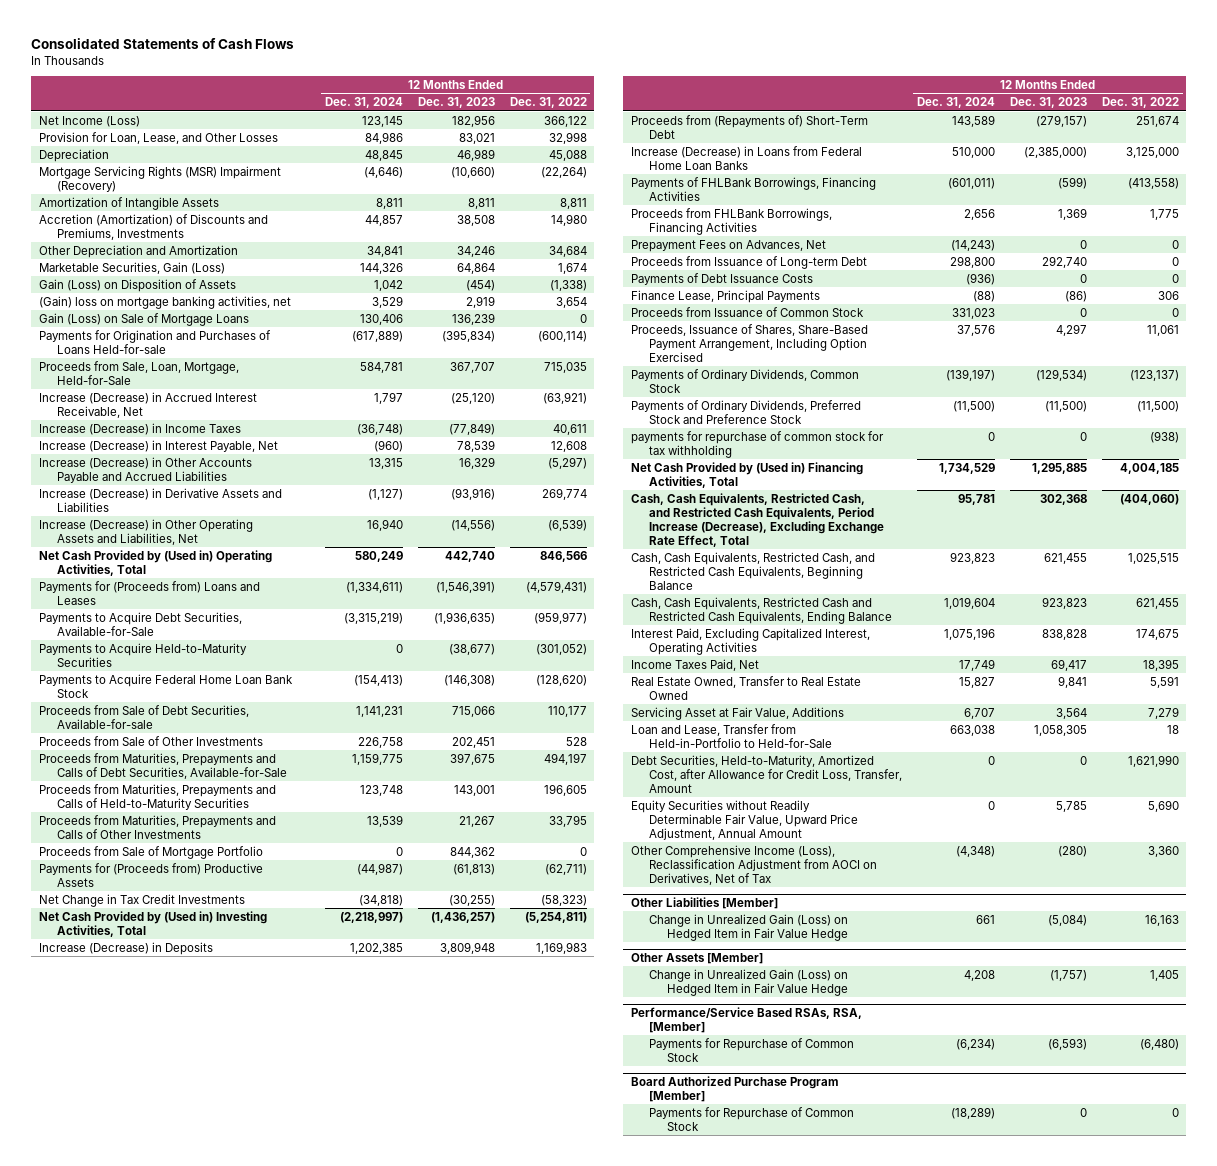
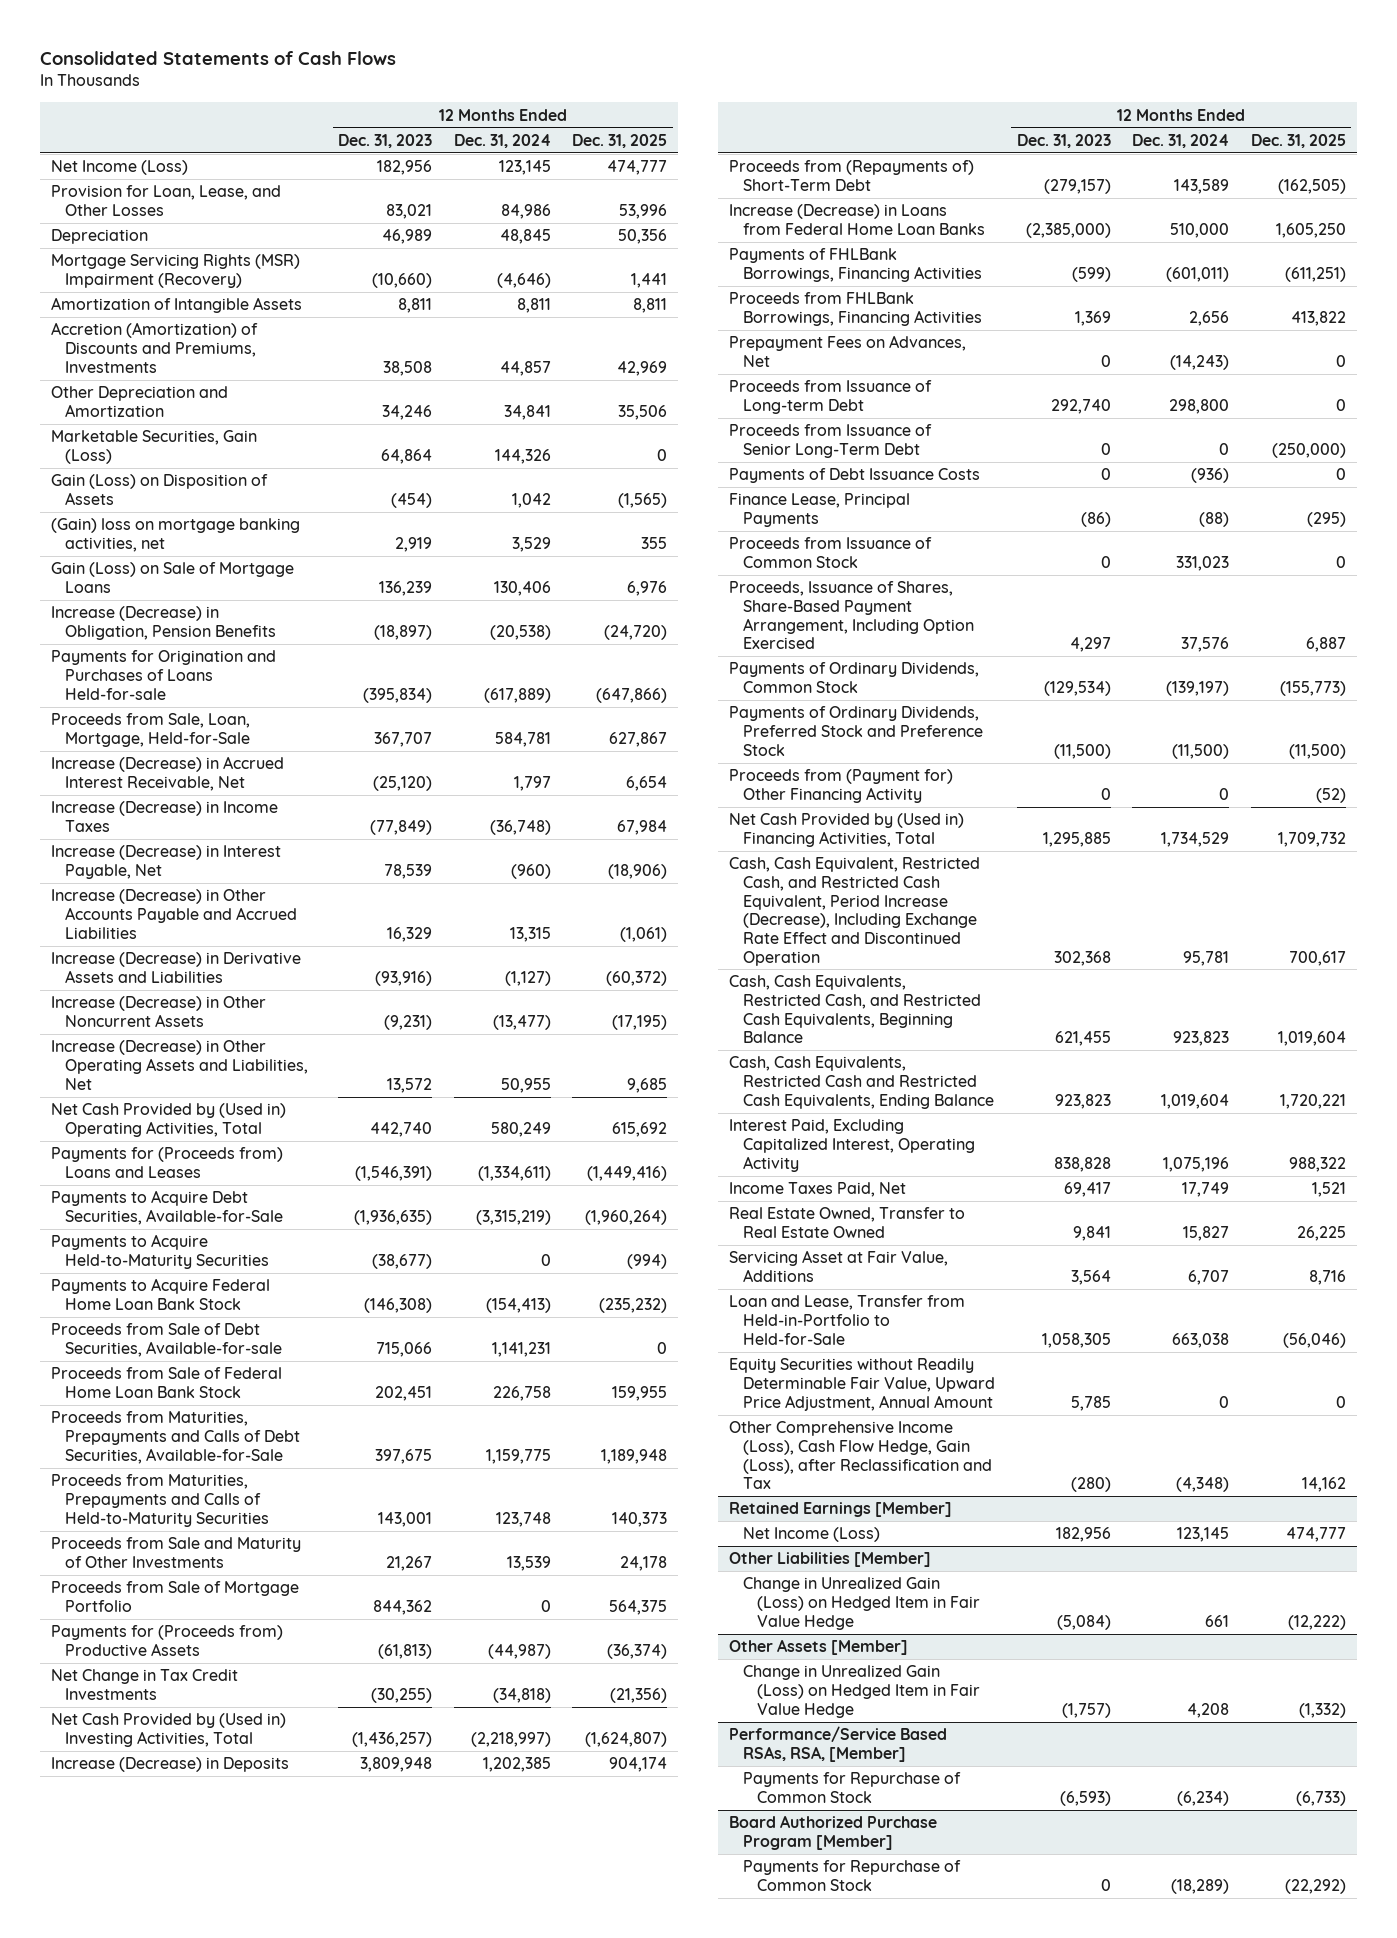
- | 12 Months Ended Dec. 31, 2024 | 12 Months Ended Dec. 31, 2023 | 12 Months Ended Dec. 31, 2022
+ | 12 Months Ended Dec. 31, 2023 | 12 Months Ended Dec. 31, 2024 | 12 Months Ended Dec. 31, 2025
+ Increase (Decrease) in Obligation, Pension Benefits | (18,897) | (20,538) | (24,720)
- Increase (Decrease) in Other Operating Assets and Liabilities, Net | 16,940 | (14,556) | (6,539)
+ Increase (Decrease) in Other Noncurrent Assets | (9,231) | (13,477) | (17,195)
+ Increase (Decrease) in Other Operating Assets and Liabilities, Net | 13,572 | 50,955 | 9,685
- Proceeds from Sale of Other Investments | 226,758 | 202,451 | 528
+ Proceeds from Sale of Federal Home Loan Bank Stock | 202,451 | 226,758 | 159,955
- Proceeds from Maturities, Prepayments and Calls of Other Investments | 13,539 | 21,267 | 33,795
+ Proceeds from Sale and Maturity of Other Investments | 21,267 | 13,539 | 24,178
+ Proceeds from Issuance of Senior Long-Term Debt | 0 | 0 | (250,000)
- payments for repurchase of common stock for tax withholding | 0 | 0 | (938)
+ Proceeds from (Payment for) Other Financing Activity | 0 | 0 | (52)
- Cash, Cash Equivalents, Restricted Cash, and Restricted Cash Equivalents, Period Increase (Decrease), Excluding Exchange Rate Effect, Total | 95,781 | 302,368 | (404,060)
+ Cash, Cash Equivalent, Restricted Cash, and Restricted Cash Equivalent, Period Increase (Decrease), Including Exchange Rate Effect and Discontinued Operation | 302,368 | 95,781 | 700,617
- Interest Paid, Excluding Capitalized Interest, Operating Activities | 1,075,196 | 838,828 | 174,675
+ Interest Paid, Excluding Capitalized Interest, Operating Activity | 838,828 | 1,075,196 | 988,322
- Debt Securities, Held-to-Maturity, Amortized Cost, after Allowance for Credit Loss, Transfer, Amount | 0 | 0 | 1,621,990
- Other Comprehensive Income (Loss), Reclassification Adjustment from AOCI on Derivatives, Net of Tax | (4,348) | (280) | 3,360
+ Other Comprehensive Income (Loss), Cash Flow Hedge, Gain (Loss), after Reclassification and Tax | (280) | (4,348) | 14,162
+ Retained Earnings [Member]
+ Net Income (Loss) | 182,956 | 123,145 | 474,777

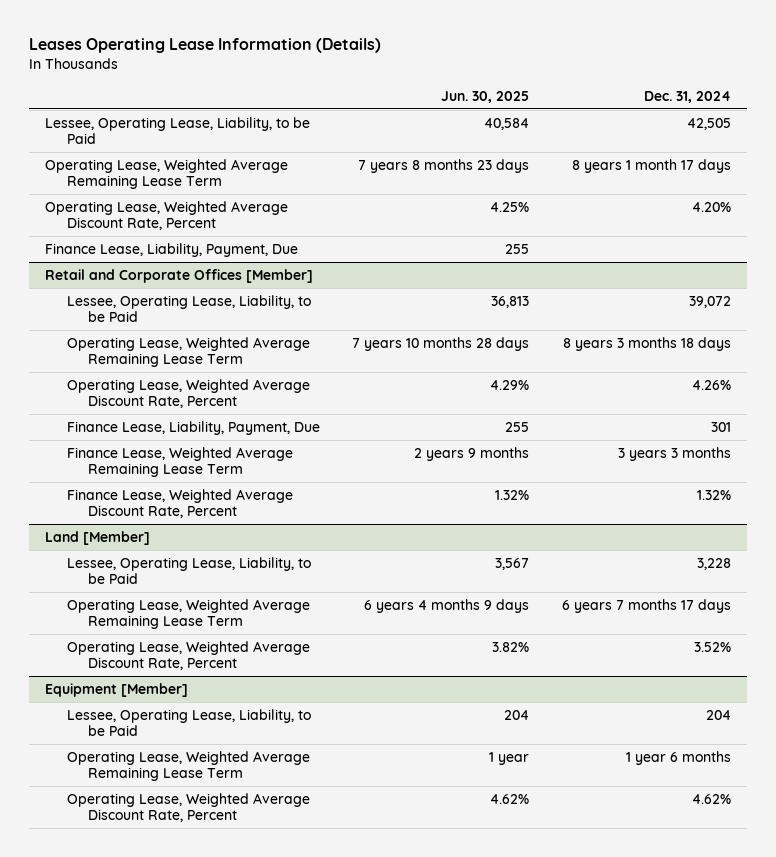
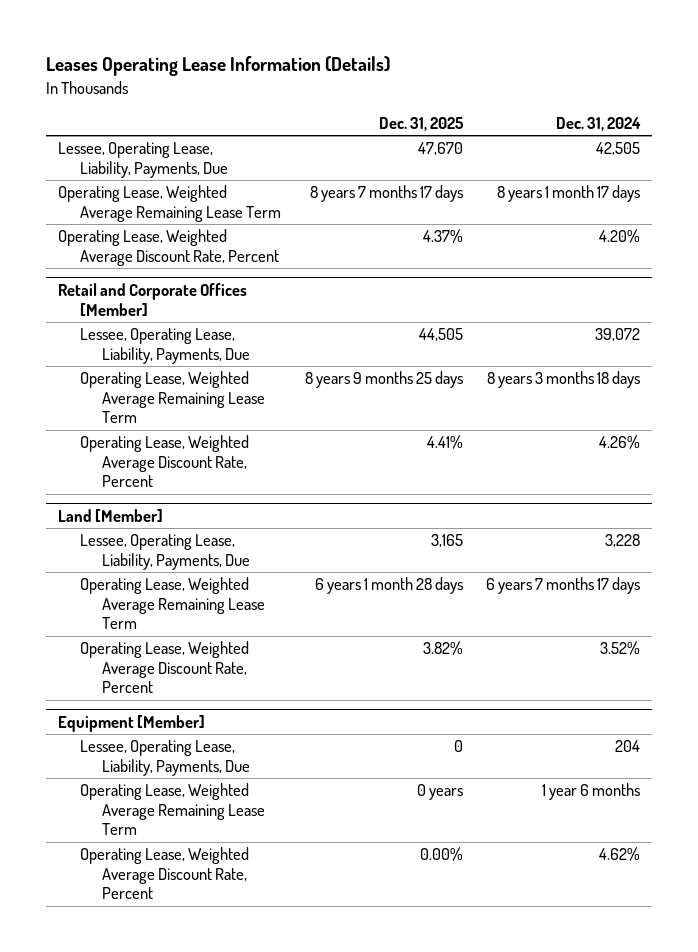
- | Jun. 30, 2025 | Dec. 31, 2024
+ | Dec. 31, 2025 | Dec. 31, 2024
- Lessee, Operating Lease, Liability, to be Paid | 40,584 | 42,505
+ Lessee, Operating Lease, Liability, Payments, Due | 47,670 | 42,505
- Finance Lease, Liability, Payment, Due | 255 |
@ Retail and Corporate Offices [Member]
- Lessee, Operating Lease, Liability, to be Paid | 36,813 | 39,072
+ Lessee, Operating Lease, Liability, Payments, Due | 44,505 | 39,072
- Finance Lease, Liability, Payment, Due | 255 | 301
- Finance Lease, Weighted Average Remaining Lease Term | 2 years 9 months | 3 years 3 months
- Finance Lease, Weighted Average Discount Rate, Percent | 1.32% | 1.32%
@ Land [Member]
- Lessee, Operating Lease, Liability, to be Paid | 3,567 | 3,228
+ Lessee, Operating Lease, Liability, Payments, Due | 3,165 | 3,228
@ Equipment [Member]
- Lessee, Operating Lease, Liability, to be Paid | 204 | 204
+ Lessee, Operating Lease, Liability, Payments, Due | 0 | 204

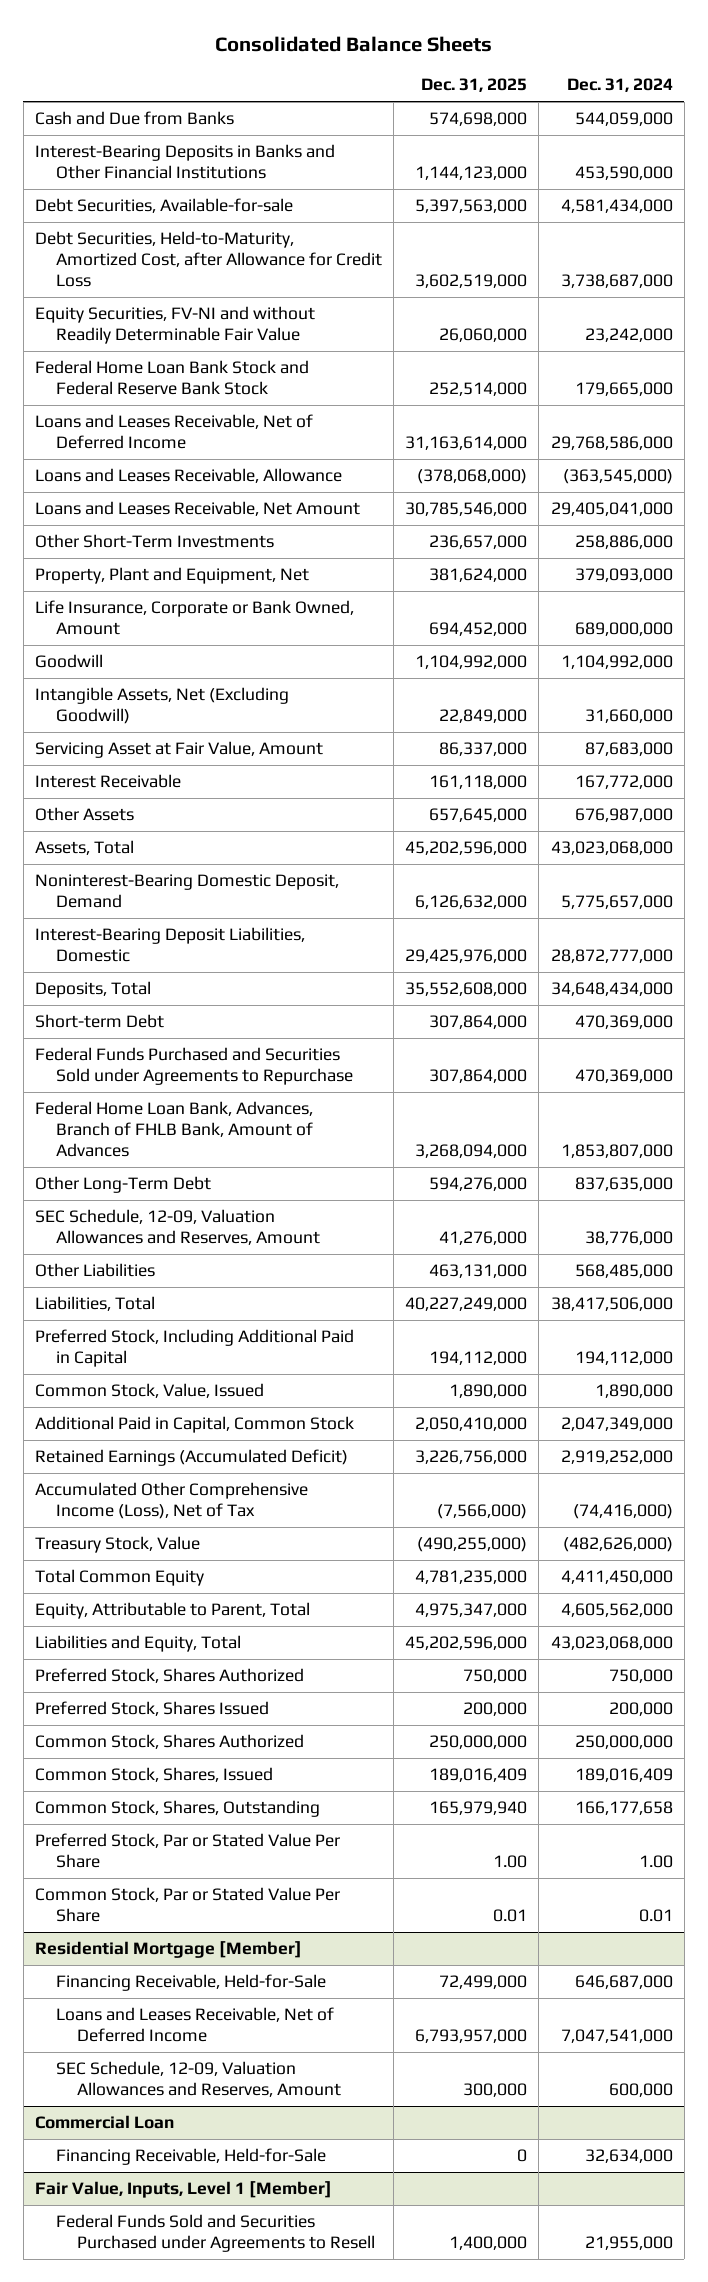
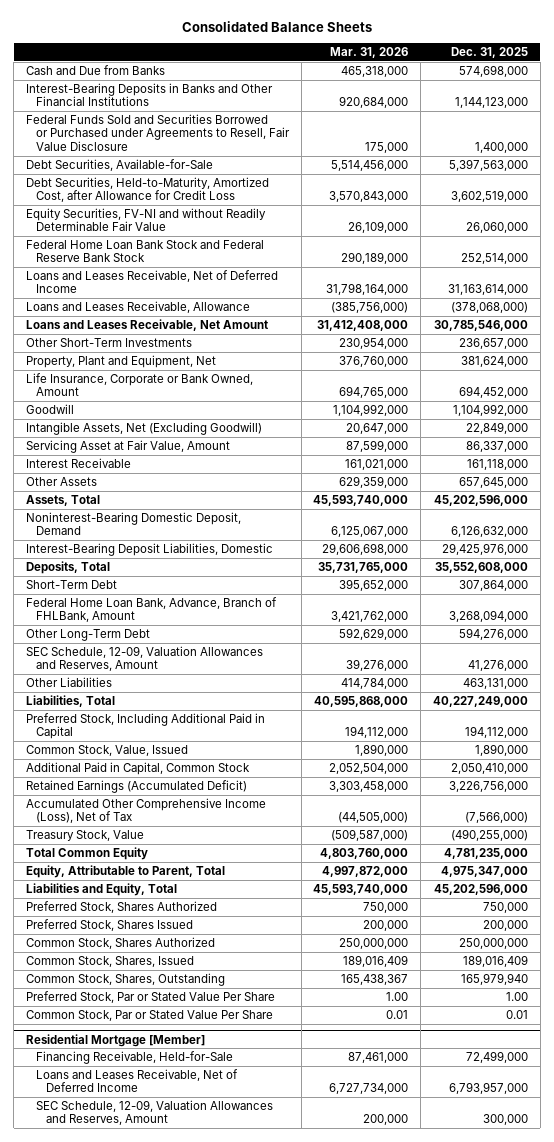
- | Dec. 31, 2025 | Dec. 31, 2024
+ | Mar. 31, 2026 | Dec. 31, 2025
- Debt Securities, Available-for-sale | 5,397,563,000 | 4,581,434,000
+ Federal Funds Sold and Securities Borrowed or Purchased under Agreements to Resell, Fair Value Disclosure | 175,000 | 1,400,000
+ Debt Securities, Available-for-Sale | 5,514,456,000 | 5,397,563,000
- Short-term Debt | 307,864,000 | 470,369,000
- Federal Funds Purchased and Securities Sold under Agreements to Repurchase | 307,864,000 | 470,369,000
- Federal Home Loan Bank, Advances, Branch of FHLB Bank, Amount of Advances | 3,268,094,000 | 1,853,807,000
+ Short-Term Debt | 395,652,000 | 307,864,000
+ Federal Home Loan Bank, Advance, Branch of FHLBank, Amount | 3,421,762,000 | 3,268,094,000
- Commercial Loan
- Financing Receivable, Held-for-Sale | 0 | 32,634,000
- Fair Value, Inputs, Level 1 [Member]
- Federal Funds Sold and Securities Purchased under Agreements to Resell | 1,400,000 | 21,955,000

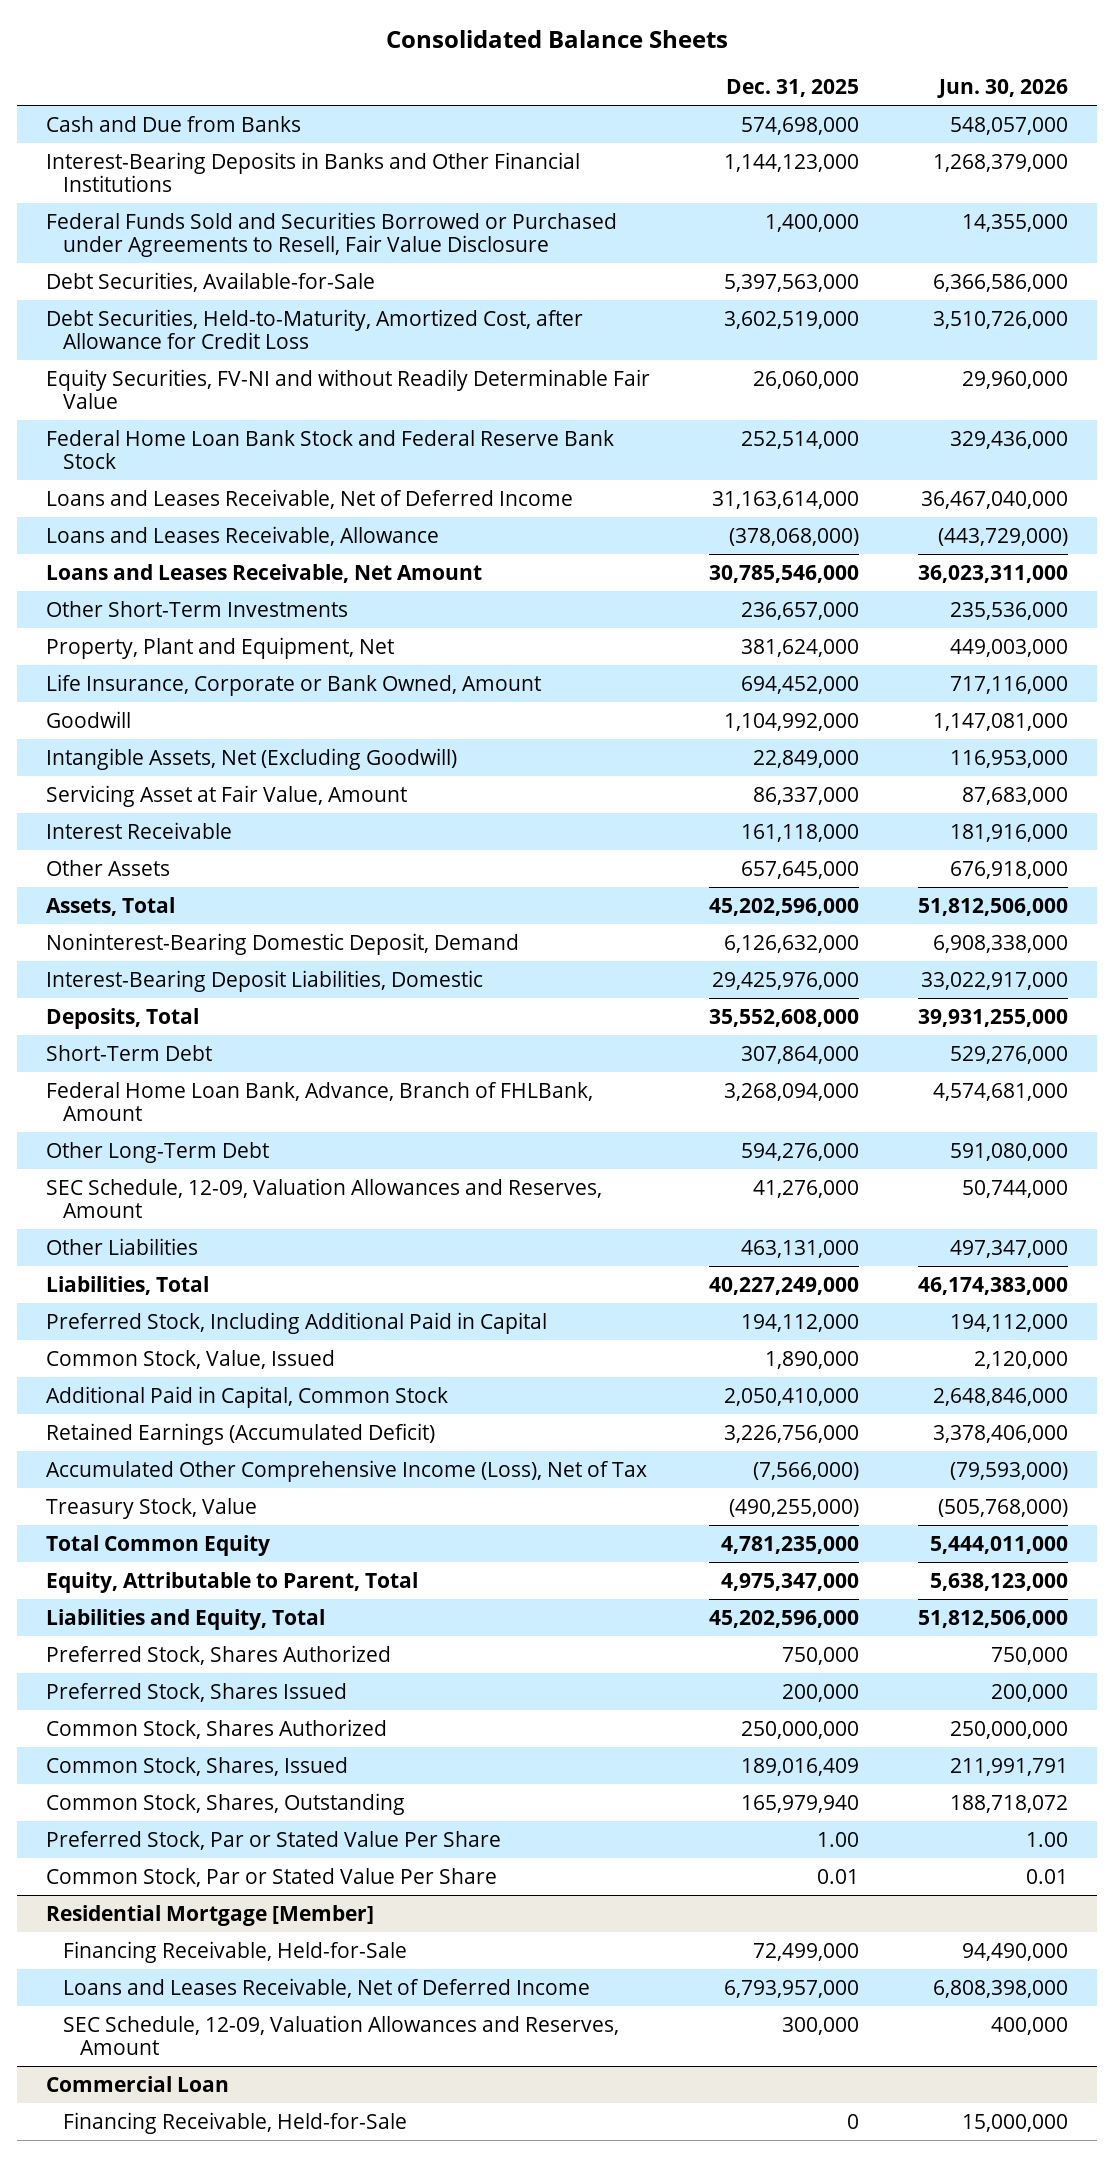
- | Mar. 31, 2026 | Dec. 31, 2025
+ | Dec. 31, 2025 | Jun. 30, 2026
+ Commercial Loan
+ Financing Receivable, Held-for-Sale | 0 | 15,000,000

